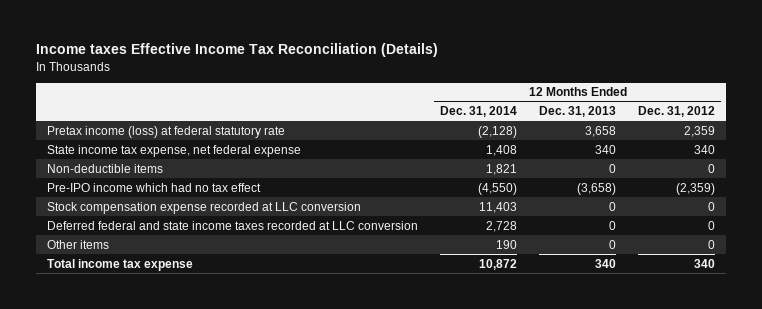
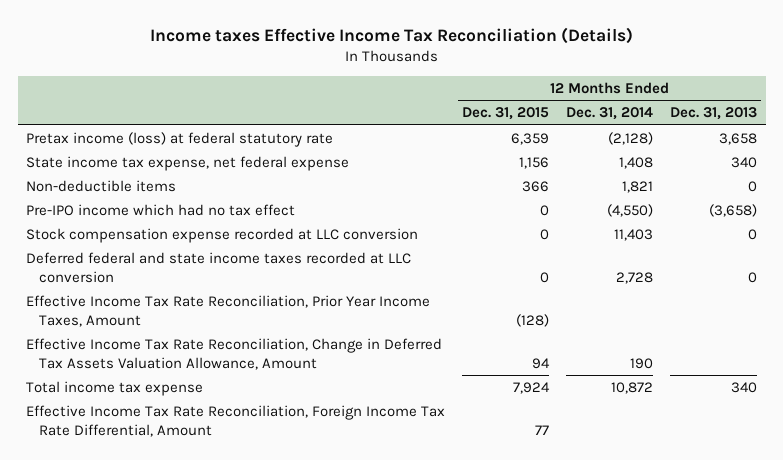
- | 12 Months Ended Dec. 31, 2014 | 12 Months Ended Dec. 31, 2013 | 12 Months Ended Dec. 31, 2012
+ | 12 Months Ended Dec. 31, 2015 | 12 Months Ended Dec. 31, 2014 | 12 Months Ended Dec. 31, 2013
- Other items | 190 | 0 | 0
+ Effective Income Tax Rate Reconciliation, Prior Year Income Taxes, Amount | (128) | |
+ Effective Income Tax Rate Reconciliation, Change in Deferred Tax Assets Valuation Allowance, Amount | 94 | 190 |
+ Effective Income Tax Rate Reconciliation, Foreign Income Tax Rate Differential, Amount | 77 | |

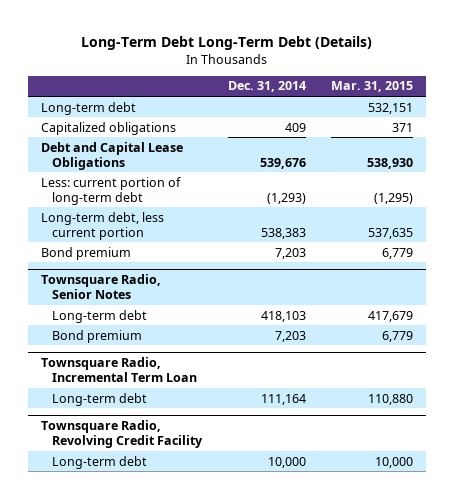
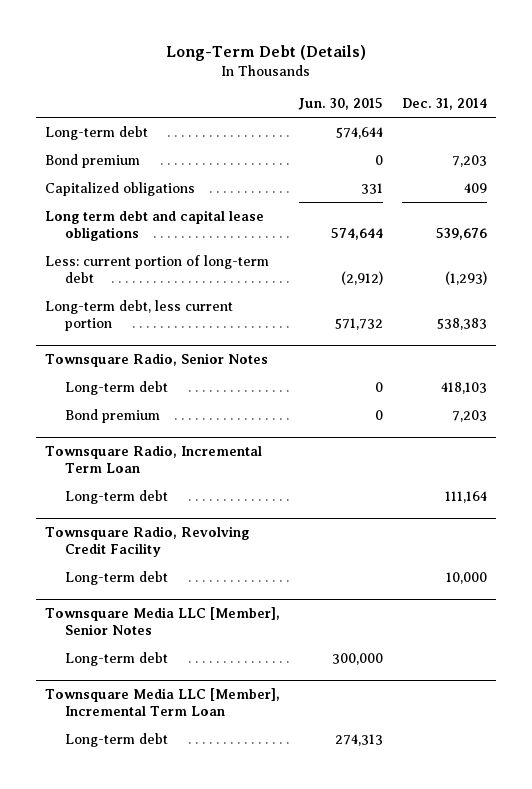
- Long-Term Debt Long-Term Debt (Details)
+ Long-Term Debt (Details)
- | Dec. 31, 2014 | Mar. 31, 2015
+ | Jun. 30, 2015 | Dec. 31, 2014
moved up: Bond premium | 0 | 7,203
- Debt and Capital Lease Obligations | 539,676 | 538,930
+ Long term debt and capital lease obligations | 574,644 | 539,676
+ Townsquare Media LLC [Member], Senior Notes
+ Long-term debt | 300,000 |
+ Townsquare Media LLC [Member], Incremental Term Loan
+ Long-term debt | 274,313 |

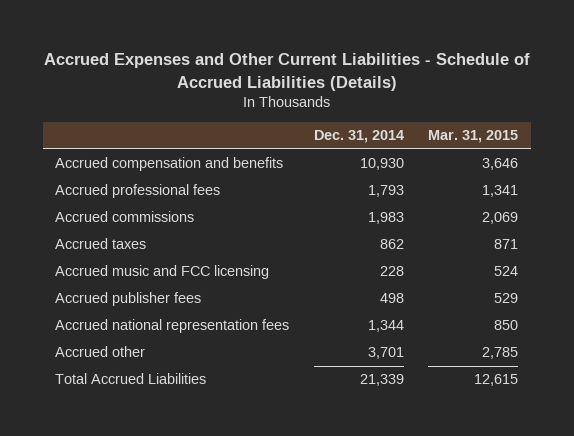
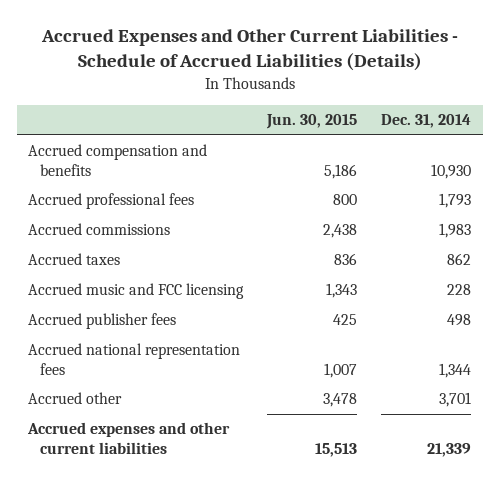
- | Dec. 31, 2014 | Mar. 31, 2015
+ | Jun. 30, 2015 | Dec. 31, 2014
- Total Accrued Liabilities | 21,339 | 12,615
+ Accrued expenses and other current liabilities | 15,513 | 21,339

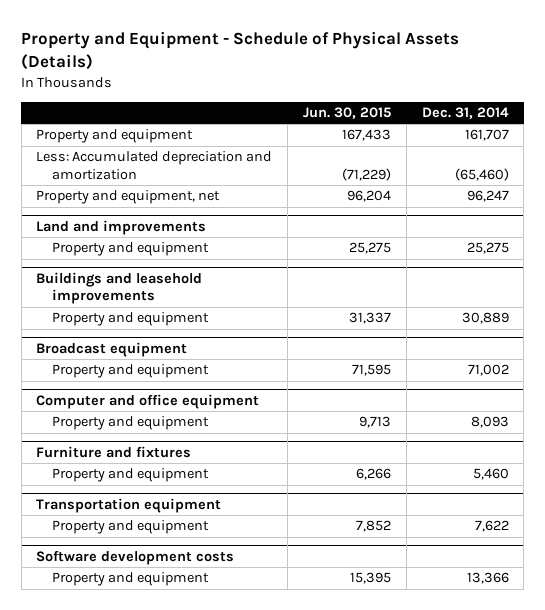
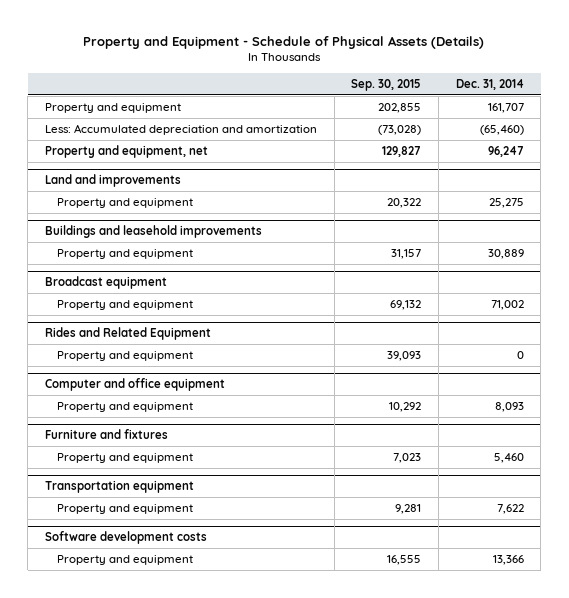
- | Jun. 30, 2015 | Dec. 31, 2014
+ | Sep. 30, 2015 | Dec. 31, 2014
+ Rides and Related Equipment
+ Property and equipment | 39,093 | 0

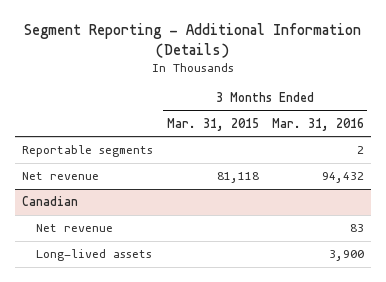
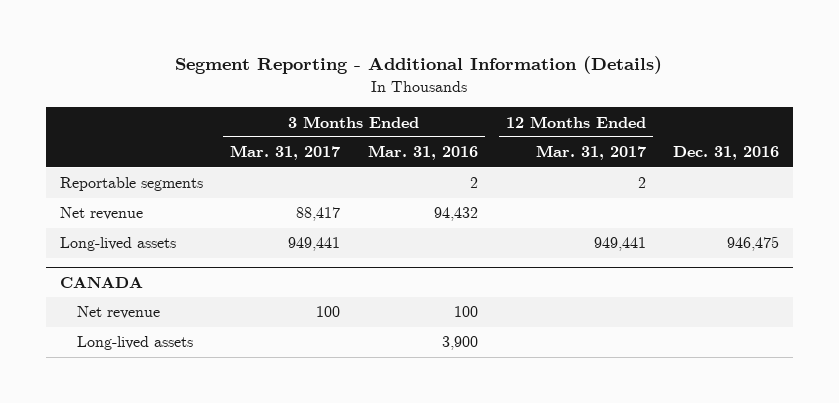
- | 3 Months Ended Mar. 31, 2015 | 3 Months Ended Mar. 31, 2016
+ | 3 Months Ended Mar. 31, 2017 | 3 Months Ended Mar. 31, 2016 | 12 Months Ended Mar. 31, 2017 | Dec. 31, 2016
- Canadian
- Net revenue | | 83
+ Long-lived assets | 949,441 | | 949,441 | 946,475
+ CANADA
+ Net revenue | 100 | 100 | |

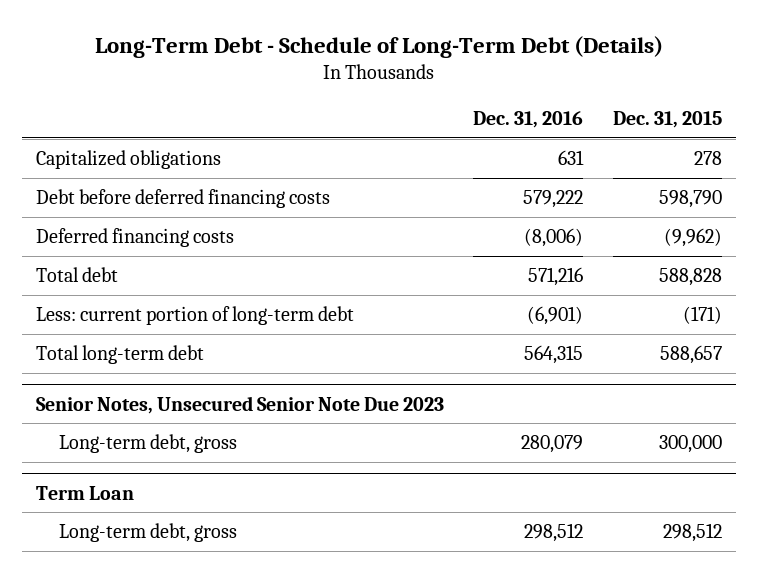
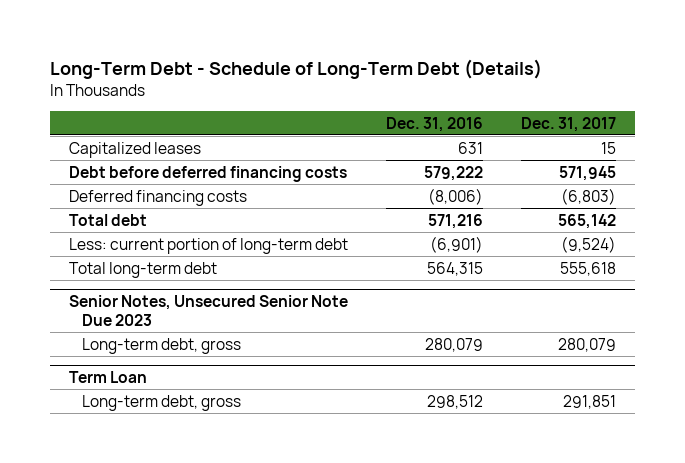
- | Dec. 31, 2016 | Dec. 31, 2015
+ | Dec. 31, 2016 | Dec. 31, 2017
- Capitalized obligations | 631 | 278
+ Capitalized leases | 631 | 15

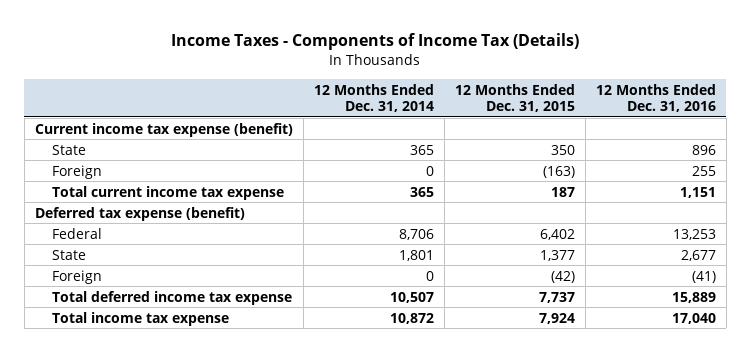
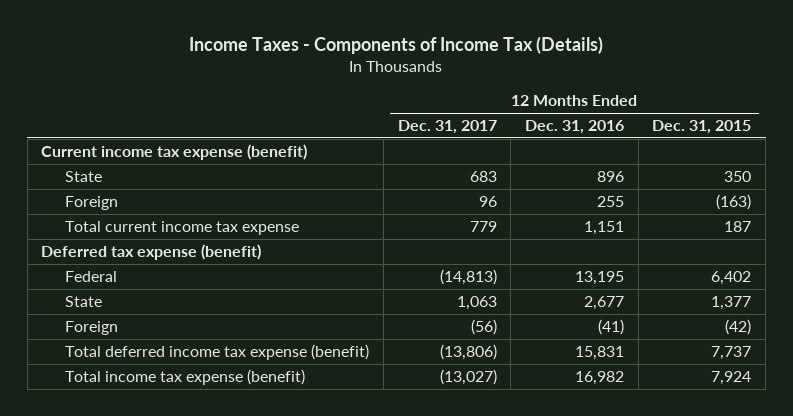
- | 12 Months Ended Dec. 31, 2014 | 12 Months Ended Dec. 31, 2015 | 12 Months Ended Dec. 31, 2016
+ | 12 Months Ended Dec. 31, 2017 | 12 Months Ended Dec. 31, 2016 | 12 Months Ended Dec. 31, 2015
- Federal | 8,706 | 6,402 | 13,253
+ Federal | (14,813) | 13,195 | 6,402
- Total deferred income tax expense | 10,507 | 7,737 | 15,889
- Total income tax expense | 10,872 | 7,924 | 17,040
+ Total deferred income tax expense (benefit) | (13,806) | 15,831 | 7,737
+ Total income tax expense (benefit) | (13,027) | 16,982 | 7,924

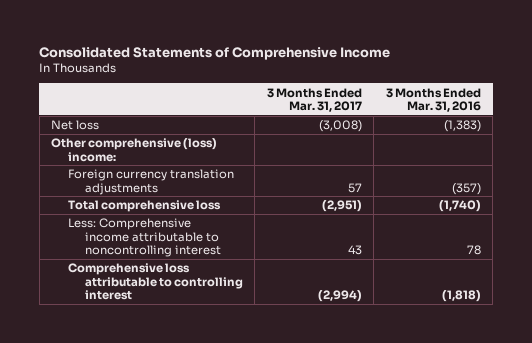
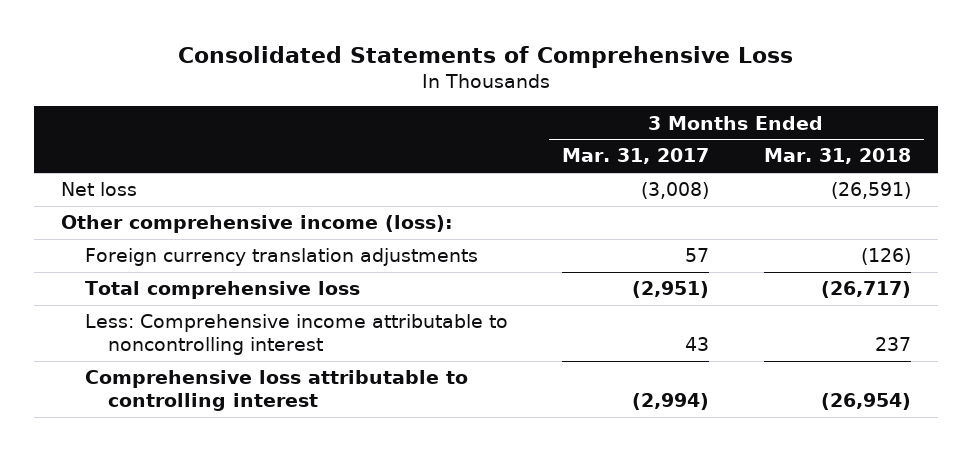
- Consolidated Statements of Comprehensive Income
+ Consolidated Statements of Comprehensive Loss
- | 3 Months Ended Mar. 31, 2017 | 3 Months Ended Mar. 31, 2016
+ | 3 Months Ended Mar. 31, 2017 | 3 Months Ended Mar. 31, 2018
- Other comprehensive (loss) income:
+ Other comprehensive income (loss):

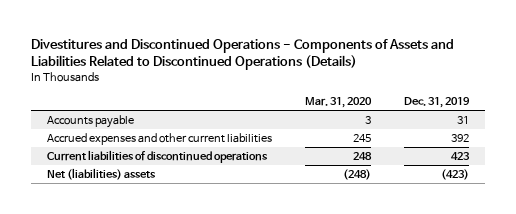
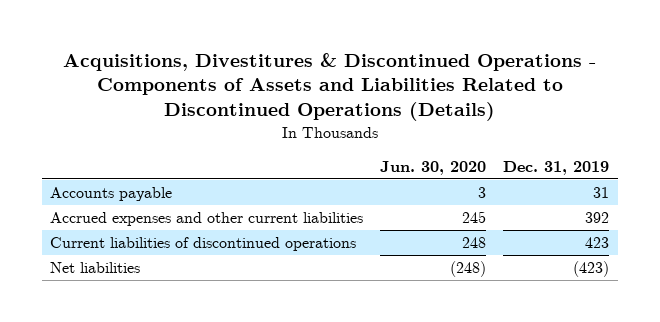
- Divestitures and Discontinued Operations - Components of Assets and Liabilities Related to Discontinued Operations (Details)
+ Acquisitions, Divestitures & Discontinued Operations - Components of Assets and Liabilities Related to Discontinued Operations (Details)
- | Mar. 31, 2020 | Dec. 31, 2019
+ | Jun. 30, 2020 | Dec. 31, 2019
- Net (liabilities) assets | (248) | (423)
+ Net liabilities | (248) | (423)

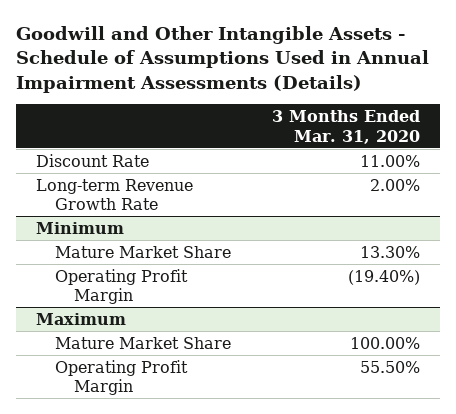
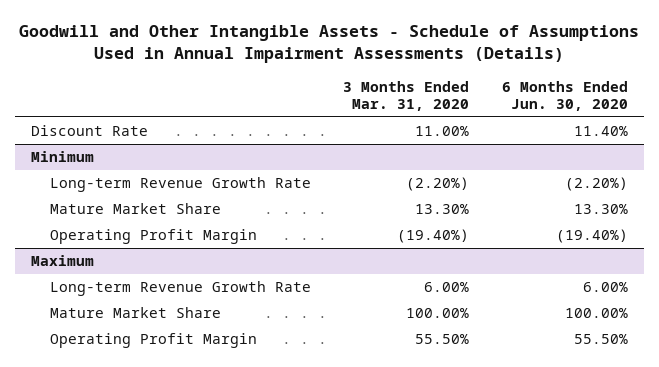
- | 3 Months Ended Mar. 31, 2020
+ | 3 Months Ended Mar. 31, 2020 | 6 Months Ended Jun. 30, 2020
- Long-term Revenue Growth Rate | 2.00%
@ Minimum
+ Long-term Revenue Growth Rate | (2.20%) | (2.20%)
@ Maximum
+ Long-term Revenue Growth Rate | 6.00% | 6.00%

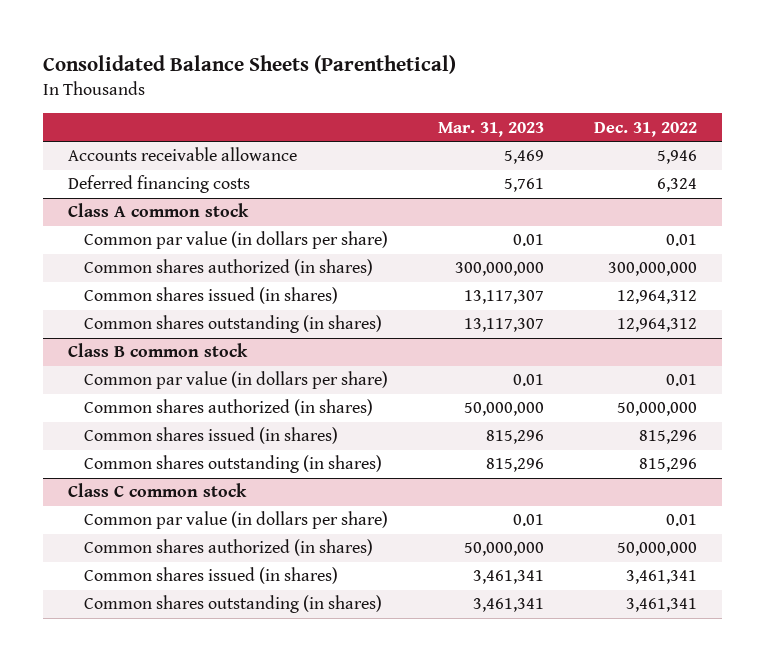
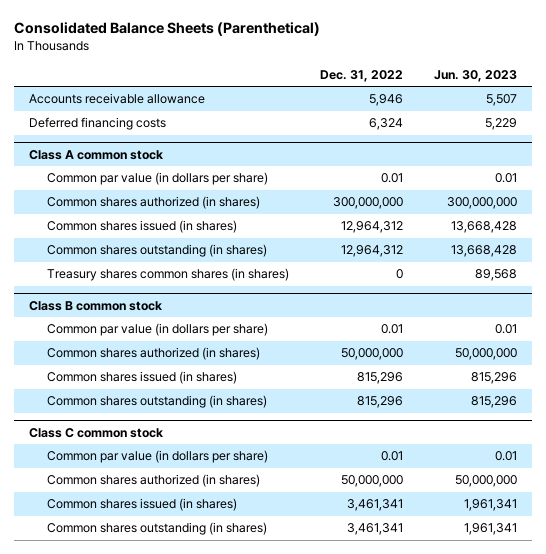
- | Mar. 31, 2023 | Dec. 31, 2022
+ | Dec. 31, 2022 | Jun. 30, 2023
@ Class A common stock
+ Treasury shares common shares (in shares) | 0 | 89,568

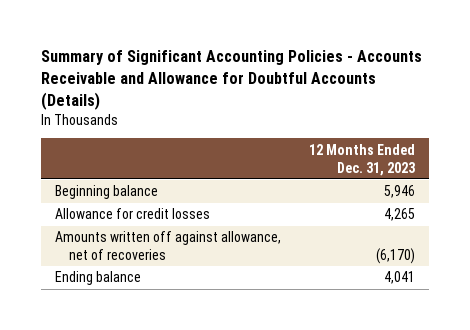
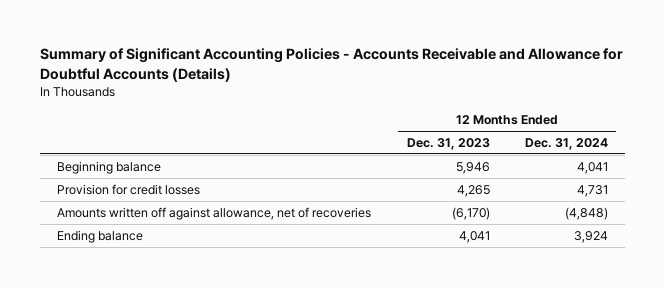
- | 12 Months Ended Dec. 31, 2023
+ | 12 Months Ended Dec. 31, 2023 | 12 Months Ended Dec. 31, 2024
- Allowance for credit losses | 4,265
+ Provision for credit losses | 4,265 | 4,731

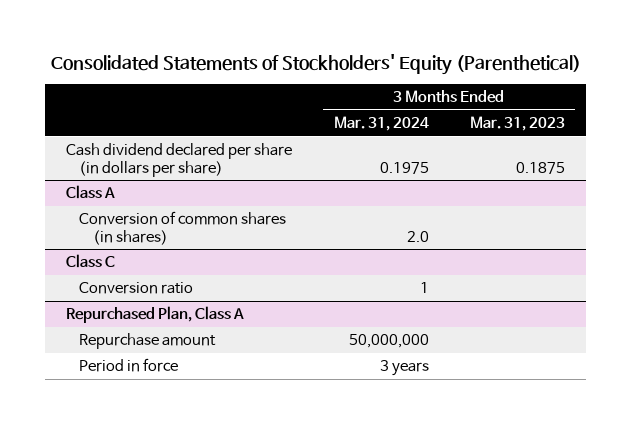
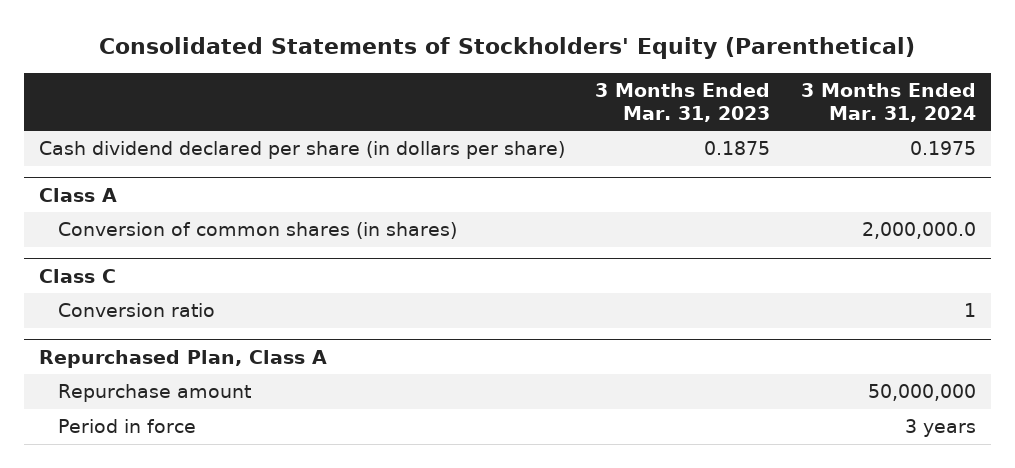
- | 3 Months Ended Mar. 31, 2024 | 3 Months Ended Mar. 31, 2023
+ | 3 Months Ended Mar. 31, 2023 | 3 Months Ended Mar. 31, 2024
@ Class A
- Conversion of common shares (in shares) | 2.0 |
+ Conversion of common shares (in shares) | | 2,000,000.0

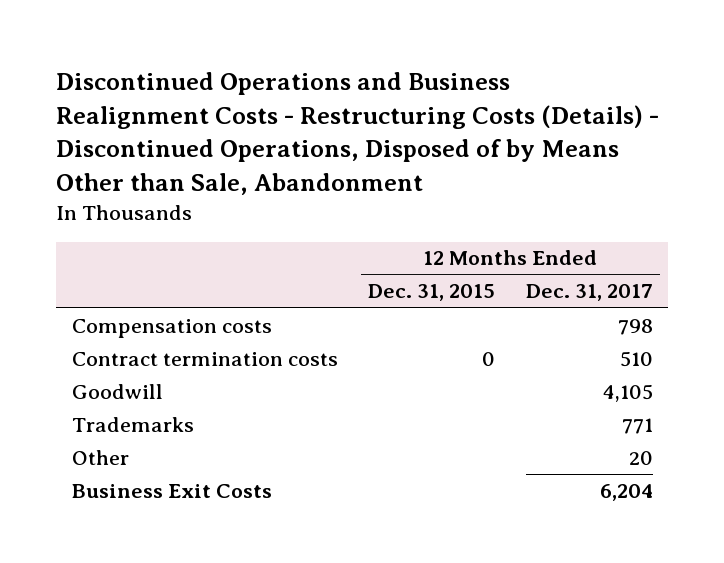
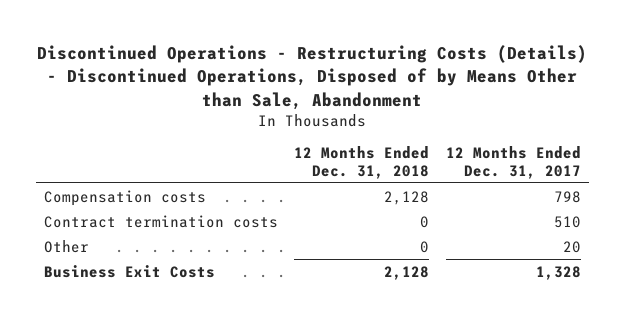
- Discontinued Operations and Business Realignment Costs - Restructuring Costs (Details) - Discontinued Operations, Disposed of by Means Other than Sale, Abandonment
+ Discontinued Operations - Restructuring Costs (Details) - Discontinued Operations, Disposed of by Means Other than Sale, Abandonment
- | 12 Months Ended Dec. 31, 2015 | 12 Months Ended Dec. 31, 2017
+ | 12 Months Ended Dec. 31, 2018 | 12 Months Ended Dec. 31, 2017
- Goodwill | | 4,105
- Trademarks | | 771
- Business Exit Costs | | 6,204
+ Business Exit Costs | 2,128 | 1,328

